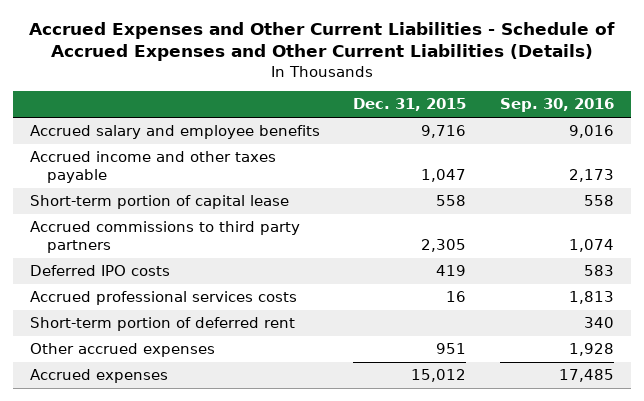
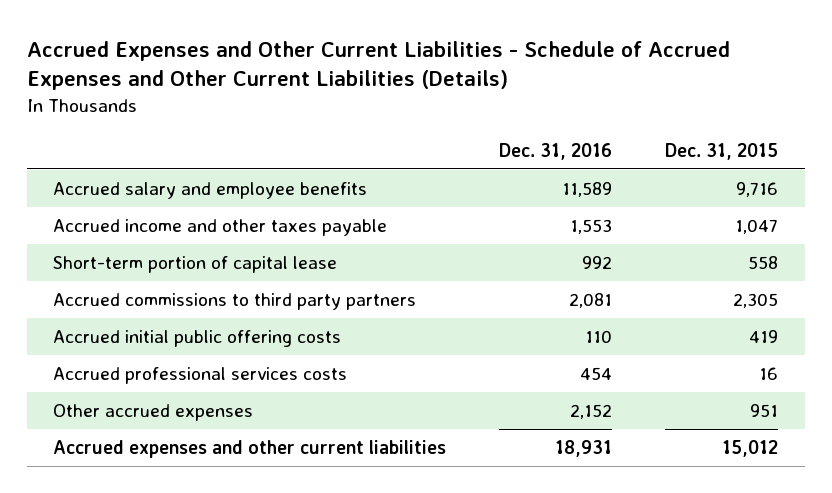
- | Dec. 31, 2015 | Sep. 30, 2016
+ | Dec. 31, 2016 | Dec. 31, 2015
- Deferred IPO costs | 419 | 583
+ Accrued initial public offering costs | 110 | 419
- Short-term portion of deferred rent | | 340
- Accrued expenses | 15,012 | 17,485
+ Accrued expenses and other current liabilities | 18,931 | 15,012

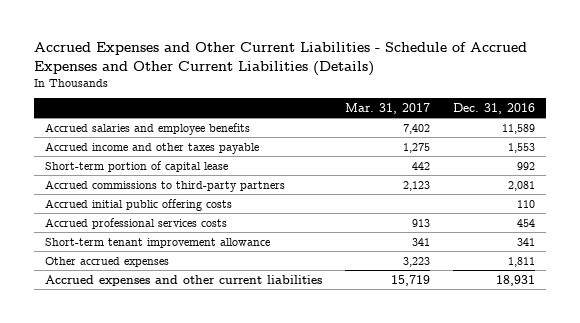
- | Dec. 31, 2016 | Dec. 31, 2015
+ | Mar. 31, 2017 | Dec. 31, 2016
- Accrued salary and employee benefits | 11,589 | 9,716
+ Accrued salaries and employee benefits | 7,402 | 11,589
- Accrued commissions to third party partners | 2,081 | 2,305
+ Accrued commissions to third-party partners | 2,123 | 2,081
- Other accrued expenses | 2,152 | 951
+ Short-term tenant improvement allowance | 341 | 341
+ Other accrued expenses | 3,223 | 1,811

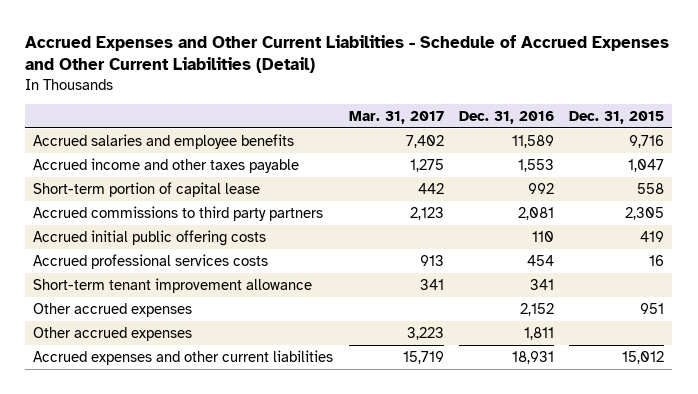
- Accrued Expenses and Other Current Liabilities - Schedule of Accrued Expenses and Other Current Liabilities (Details)
+ Accrued Expenses and Other Current Liabilities - Schedule of Accrued Expenses and Other Current Liabilities (Detail)
- | Mar. 31, 2017 | Dec. 31, 2016
+ | Mar. 31, 2017 | Dec. 31, 2016 | Dec. 31, 2015
- Accrued commissions to third-party partners | 2,123 | 2,081
+ Accrued commissions to third party partners | 2,123 | 2,081 | 2,305
+ Other accrued expenses | | 2,152 | 951

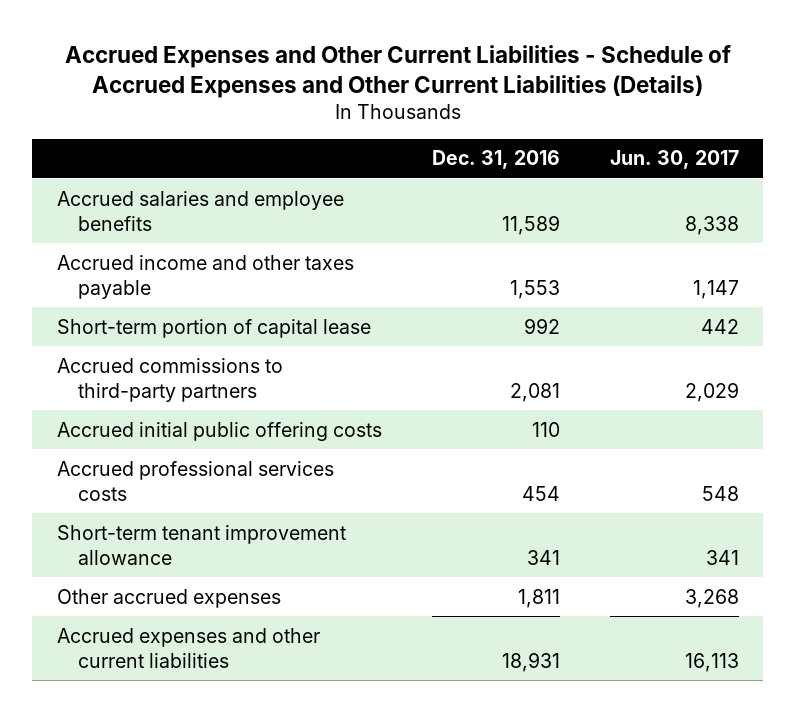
- Accrued Expenses and Other Current Liabilities - Schedule of Accrued Expenses and Other Current Liabilities (Detail)
+ Accrued Expenses and Other Current Liabilities - Schedule of Accrued Expenses and Other Current Liabilities (Details)
- | Mar. 31, 2017 | Dec. 31, 2016 | Dec. 31, 2015
+ | Dec. 31, 2016 | Jun. 30, 2017
- Accrued commissions to third party partners | 2,123 | 2,081 | 2,305
+ Accrued commissions to third-party partners | 2,081 | 2,029
- Other accrued expenses | | 2,152 | 951

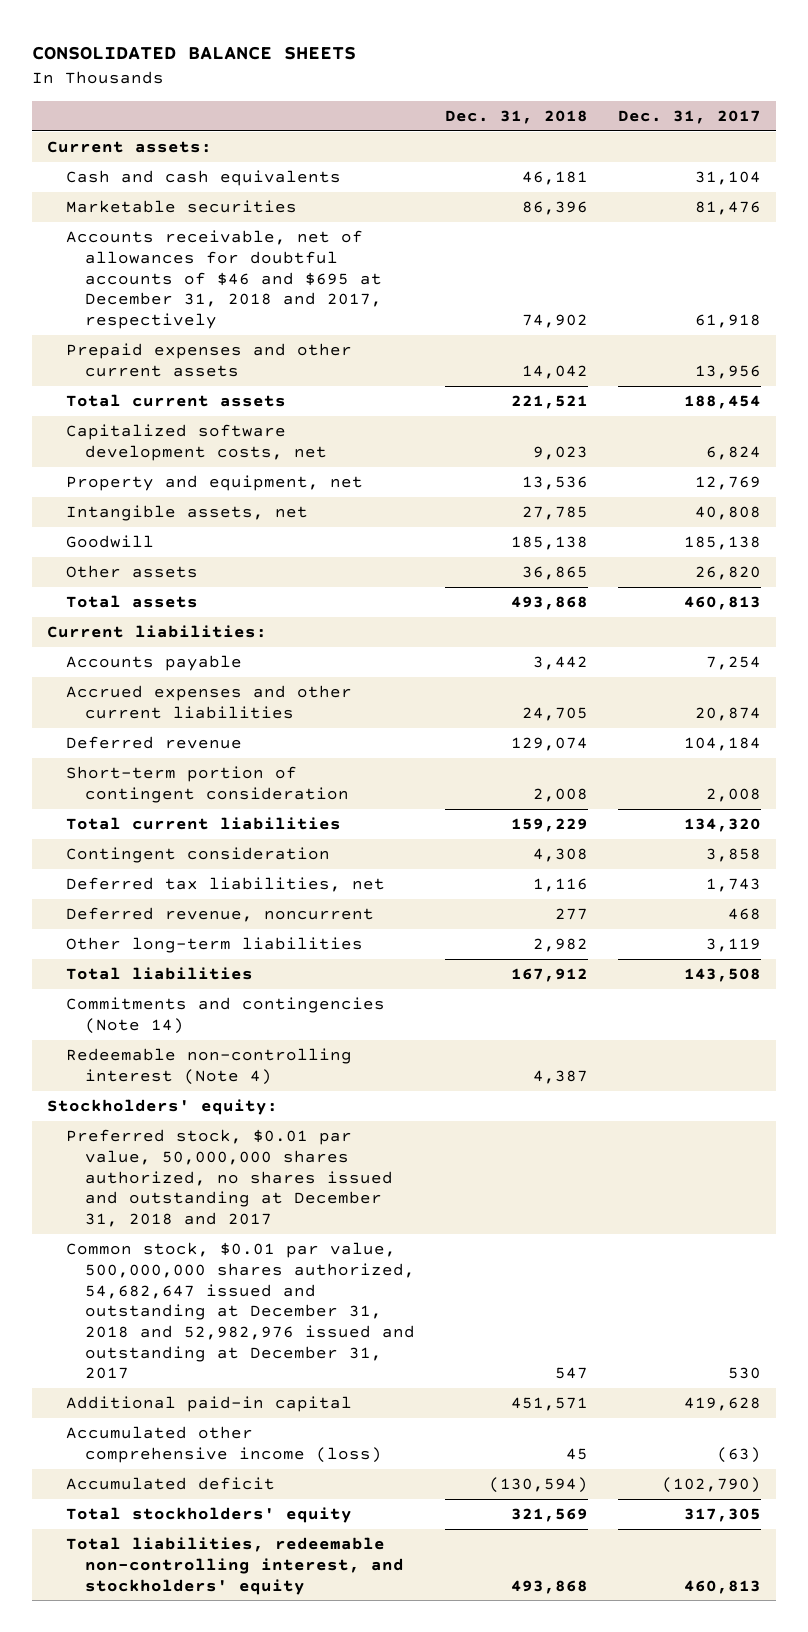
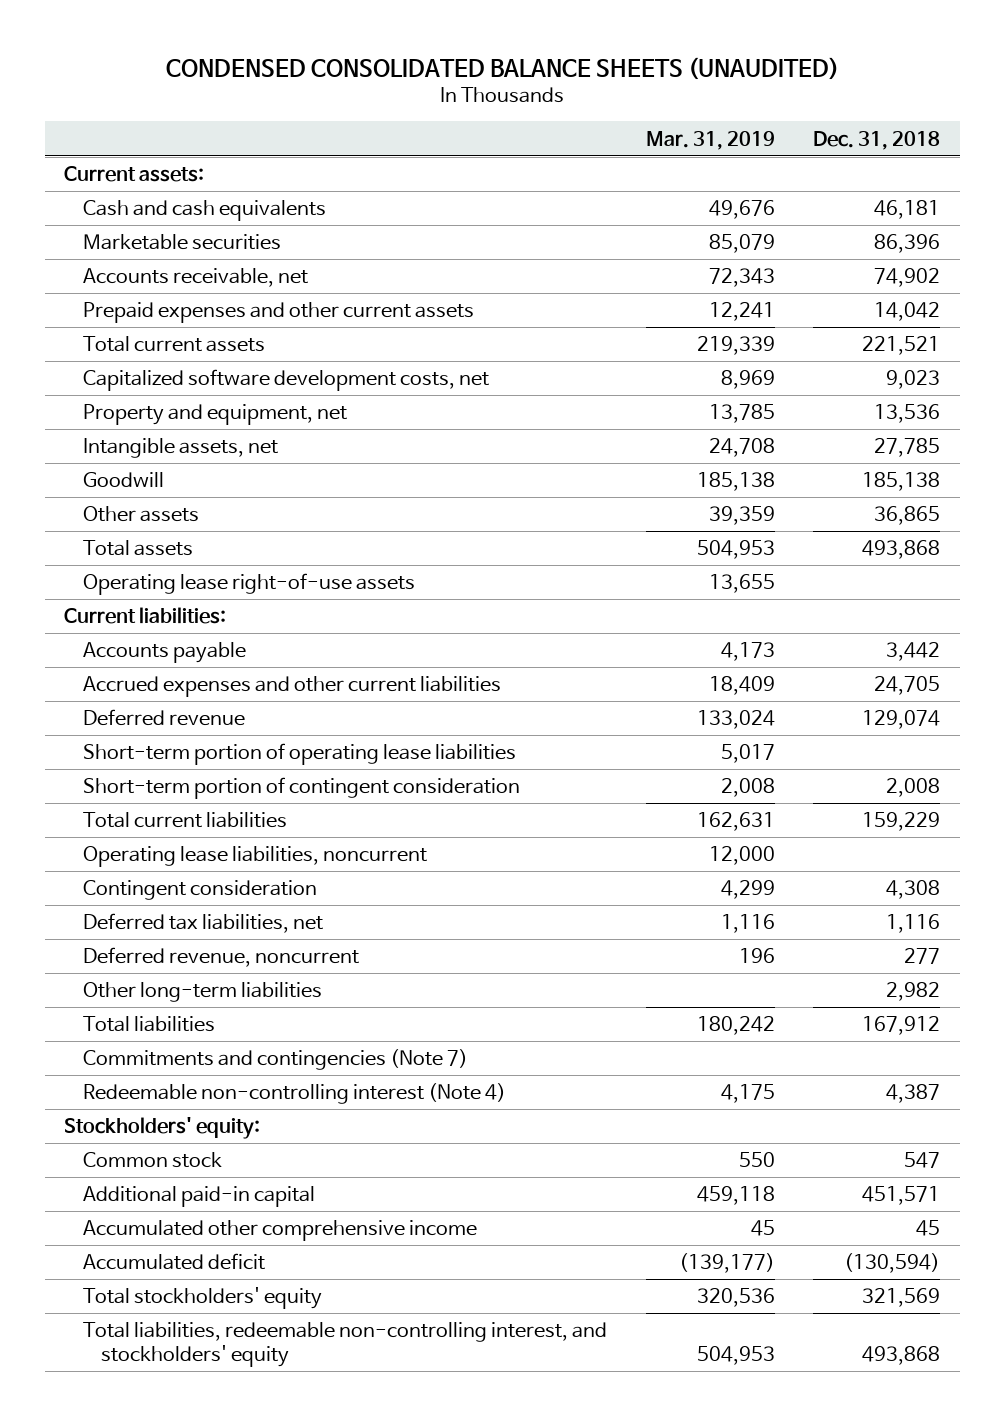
- CONSOLIDATED BALANCE SHEETS
+ CONDENSED CONSOLIDATED BALANCE SHEETS (UNAUDITED)
- | Dec. 31, 2018 | Dec. 31, 2017
+ | Mar. 31, 2019 | Dec. 31, 2018
- Accounts receivable, net of allowances for doubtful accounts of $46 and $695 at December 31, 2018 and 2017, respectively | 74,902 | 61,918
+ Accounts receivable, net | 72,343 | 74,902
+ Operating lease right-of-use assets | 13,655 |
+ Short-term portion of operating lease liabilities | 5,017 |
+ Operating lease liabilities, noncurrent | 12,000 |
- Commitments and contingencies (Note 14)
+ Commitments and contingencies (Note 7)
- Preferred stock, $0.01 par value, 50,000,000 shares authorized, no shares issued and outstanding at December 31, 2018 and 2017
- Common stock, $0.01 par value, 500,000,000 shares authorized, 54,682,647 issued and outstanding at December 31, 2018 and 52,982,976 issued and outstanding at December 31, 2017 | 547 | 530
+ Common stock | 550 | 547
- Accumulated other comprehensive income (loss) | 45 | (63)
+ Accumulated other comprehensive income | 45 | 45

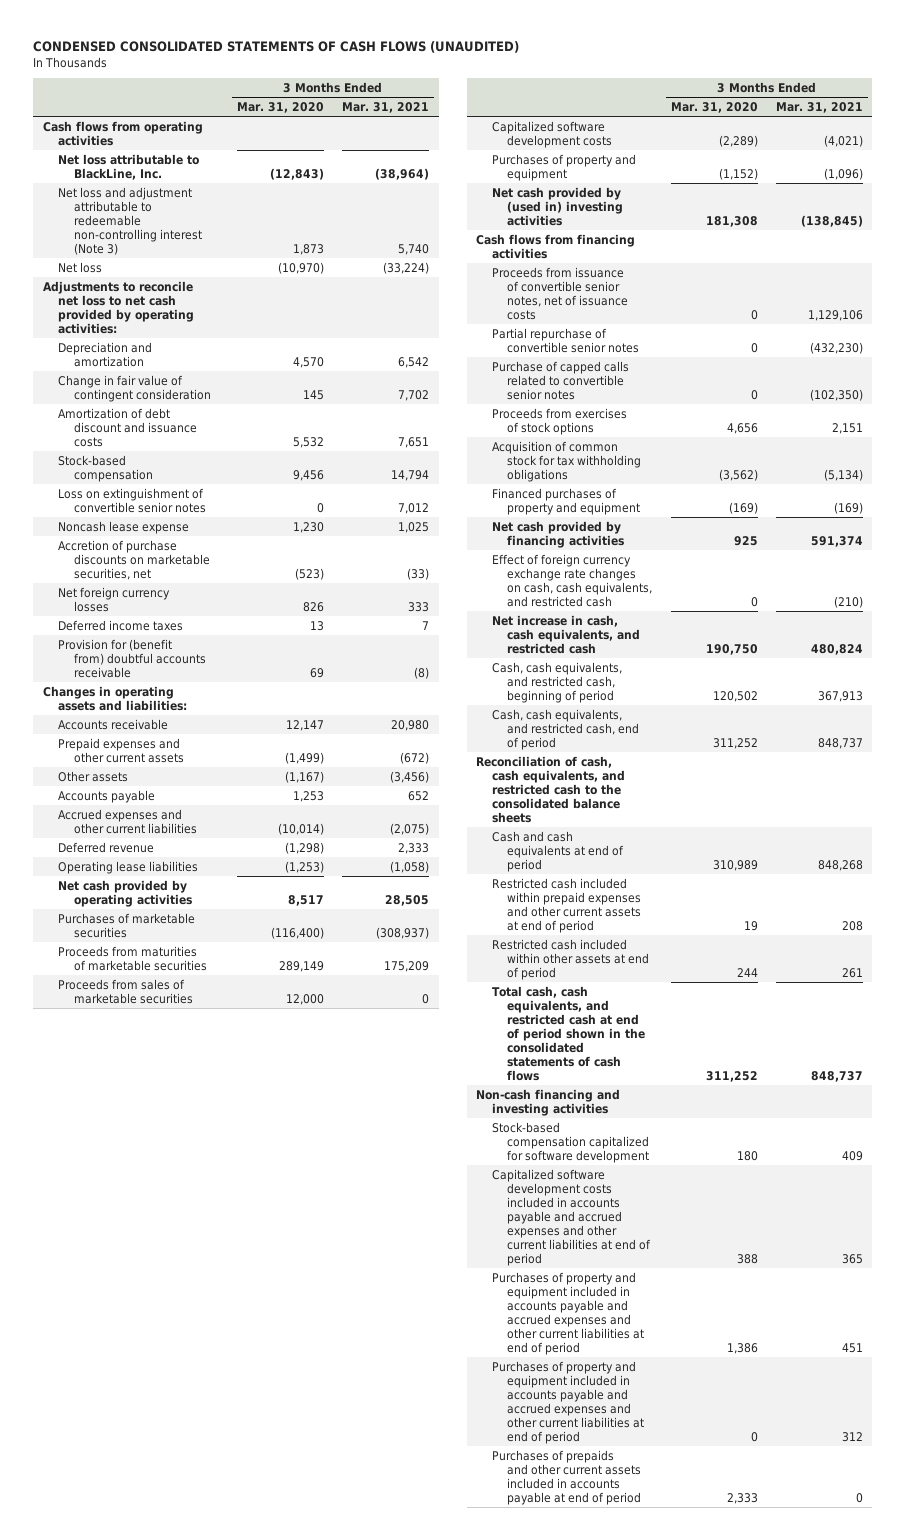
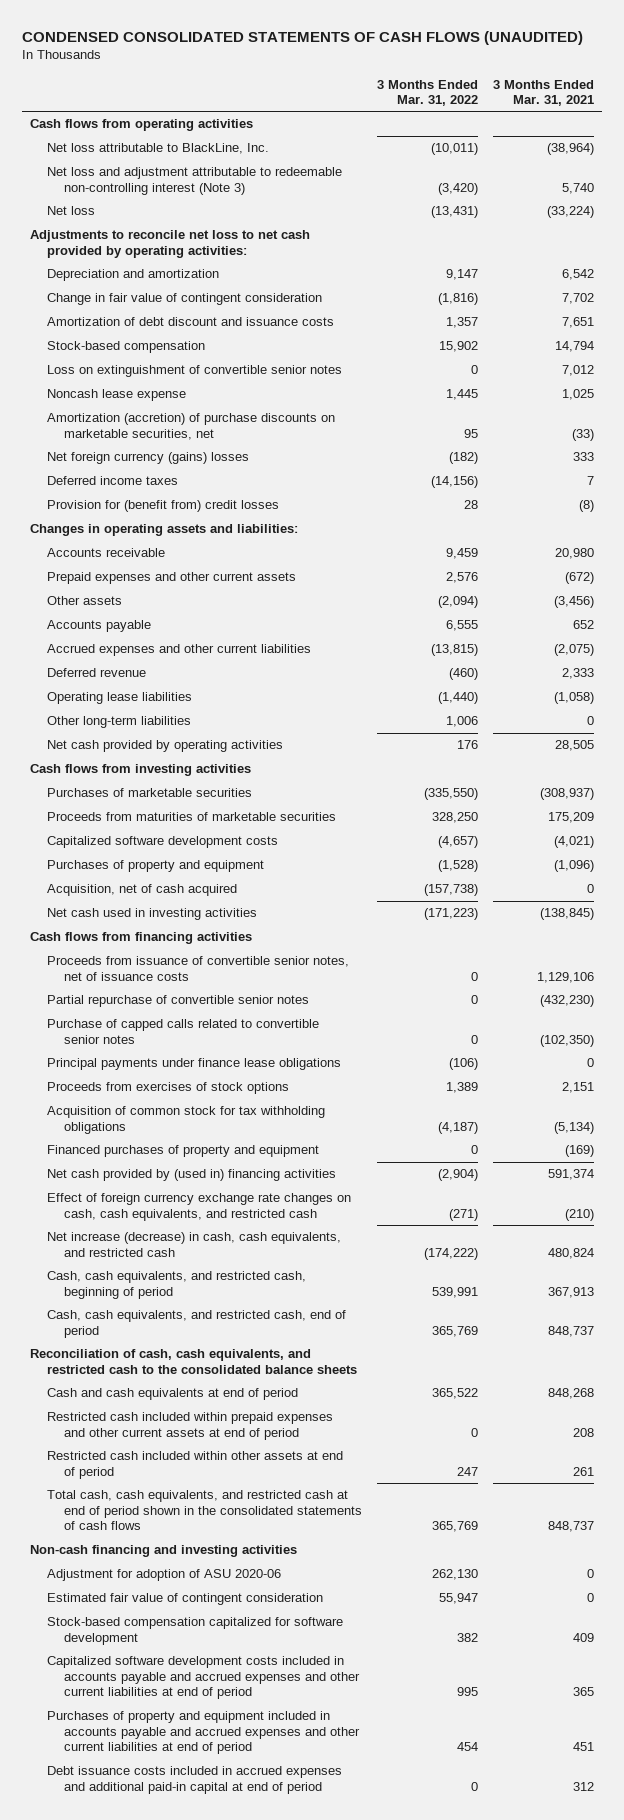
- | 3 Months Ended Mar. 31, 2020 | 3 Months Ended Mar. 31, 2021
+ | 3 Months Ended Mar. 31, 2022 | 3 Months Ended Mar. 31, 2021
- Accretion of purchase discounts on marketable securities, net | (523) | (33)
- Net foreign currency losses | 826 | 333
+ Amortization (accretion) of purchase discounts on marketable securities, net | 95 | (33)
+ Net foreign currency (gains) losses | (182) | 333
- Provision for (benefit from) doubtful accounts receivable | 69 | (8)
+ Provision for (benefit from) credit losses | 28 | (8)
+ Other long-term liabilities | 1,006 | 0
+ Cash flows from investing activities
- Proceeds from sales of marketable securities | 12,000 | 0
- Net cash provided by (used in) investing activities | 181,308 | (138,845)
+ Acquisition, net of cash acquired | (157,738) | 0
+ Net cash used in investing activities | (171,223) | (138,845)
+ Principal payments under finance lease obligations | (106) | 0
- Net cash provided by financing activities | 925 | 591,374
+ Net cash provided by (used in) financing activities | (2,904) | 591,374
- Net increase in cash, cash equivalents, and restricted cash | 190,750 | 480,824
+ Net increase (decrease) in cash, cash equivalents, and restricted cash | (174,222) | 480,824
+ Adjustment for adoption of ASU 2020-06 | 262,130 | 0
+ Estimated fair value of contingent consideration | 55,947 | 0
- Purchases of property and equipment included in accounts payable and accrued expenses and other current liabilities at end of period | 0 | 312
- Purchases of prepaids and other current assets included in accounts payable at end of period | 2,333 | 0
+ Debt issuance costs included in accrued expenses and additional paid-in capital at end of period | 0 | 312

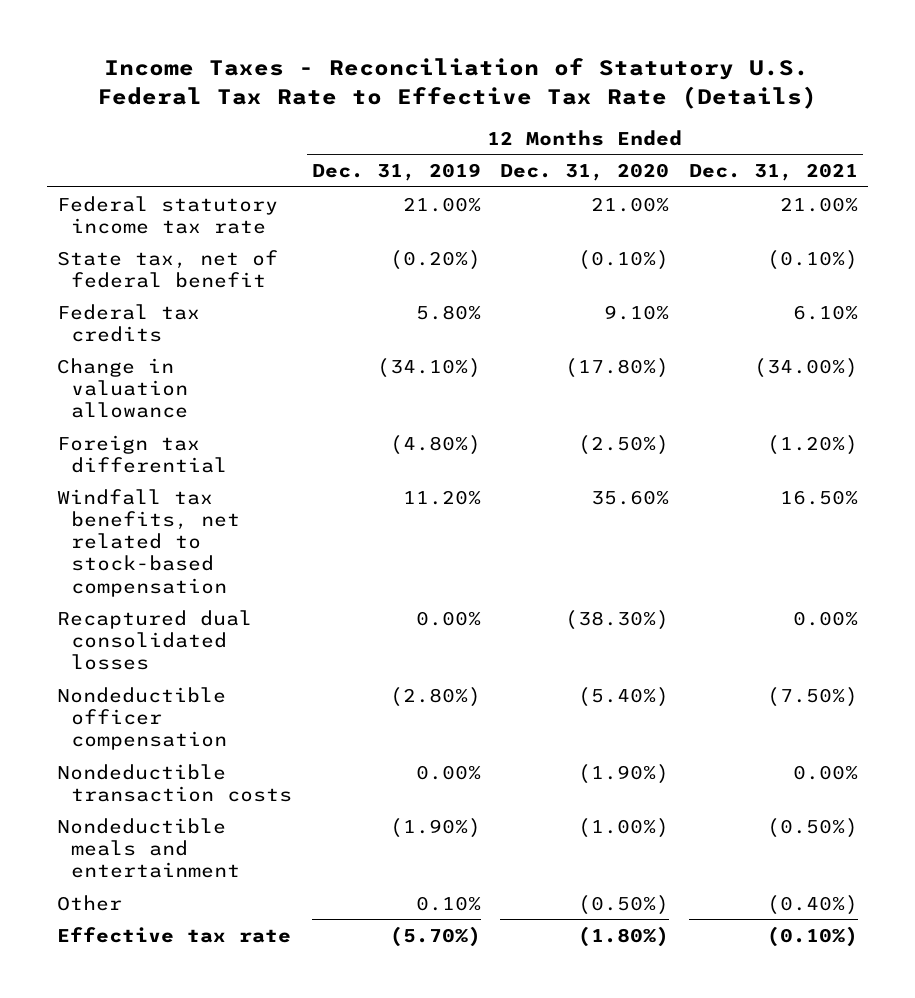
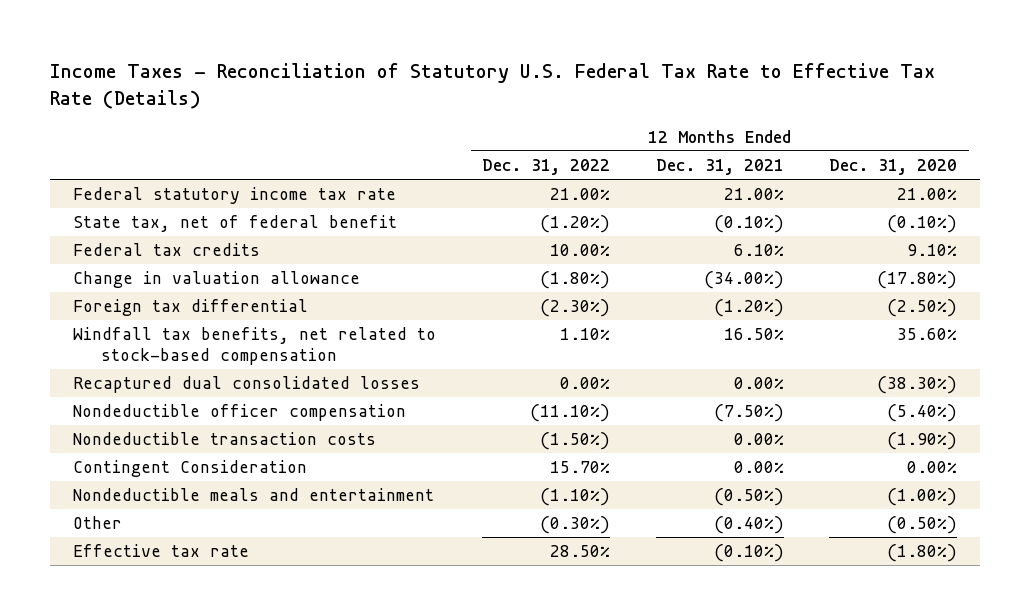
- | 12 Months Ended Dec. 31, 2019 | 12 Months Ended Dec. 31, 2020 | 12 Months Ended Dec. 31, 2021
+ | 12 Months Ended Dec. 31, 2022 | 12 Months Ended Dec. 31, 2021 | 12 Months Ended Dec. 31, 2020
+ Contingent Consideration | 15.70% | 0.00% | 0.00%

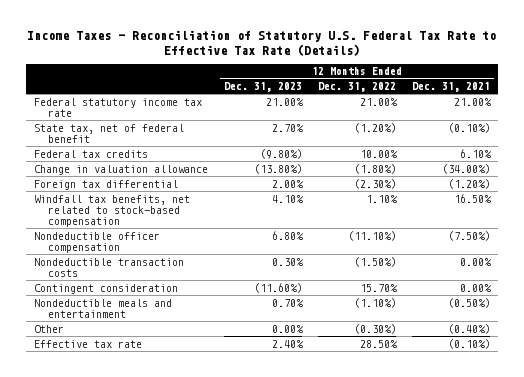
- | 12 Months Ended Dec. 31, 2022 | 12 Months Ended Dec. 31, 2021 | 12 Months Ended Dec. 31, 2020
+ | 12 Months Ended Dec. 31, 2023 | 12 Months Ended Dec. 31, 2022 | 12 Months Ended Dec. 31, 2021
- Recaptured dual consolidated losses | 0.00% | 0.00% | (38.30%)
- Contingent Consideration | 15.70% | 0.00% | 0.00%
+ Contingent consideration | (11.60%) | 15.70% | 0.00%

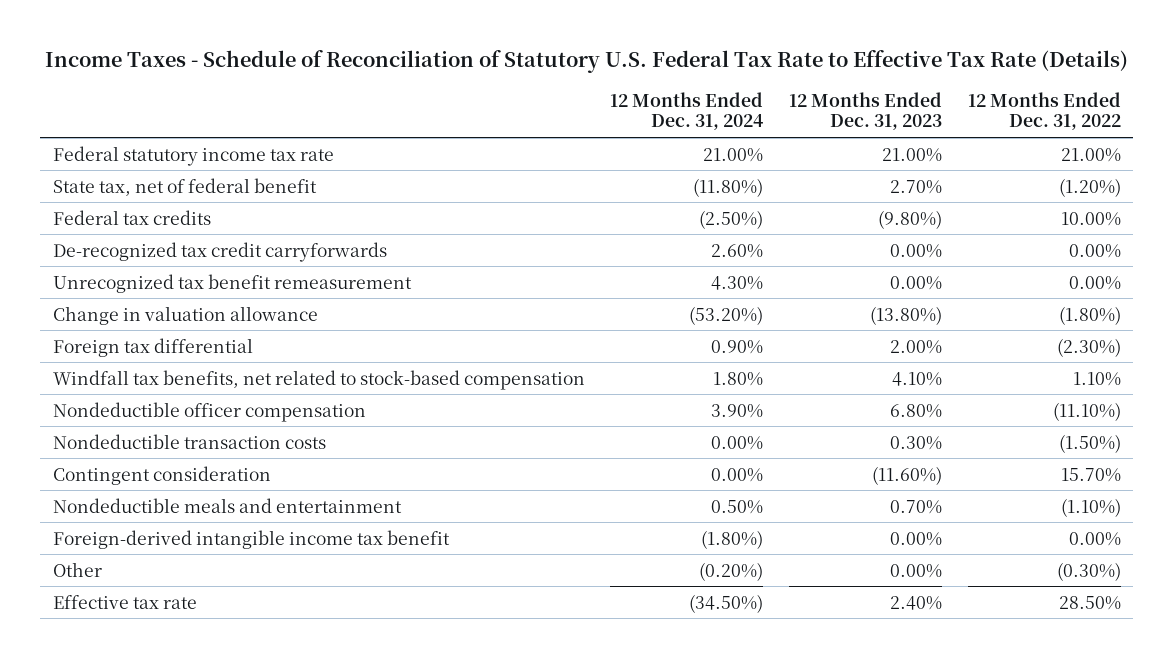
- Income Taxes - Reconciliation of Statutory U.S. Federal Tax Rate to Effective Tax Rate (Details)
+ Income Taxes - Schedule of Reconciliation of Statutory U.S. Federal Tax Rate to Effective Tax Rate (Details)
- | 12 Months Ended Dec. 31, 2023 | 12 Months Ended Dec. 31, 2022 | 12 Months Ended Dec. 31, 2021
+ | 12 Months Ended Dec. 31, 2024 | 12 Months Ended Dec. 31, 2023 | 12 Months Ended Dec. 31, 2022
+ De-recognized tax credit carryforwards | 2.60% | 0.00% | 0.00%
+ Unrecognized tax benefit remeasurement | 4.30% | 0.00% | 0.00%
+ Foreign-derived intangible income tax benefit | (1.80%) | 0.00% | 0.00%

